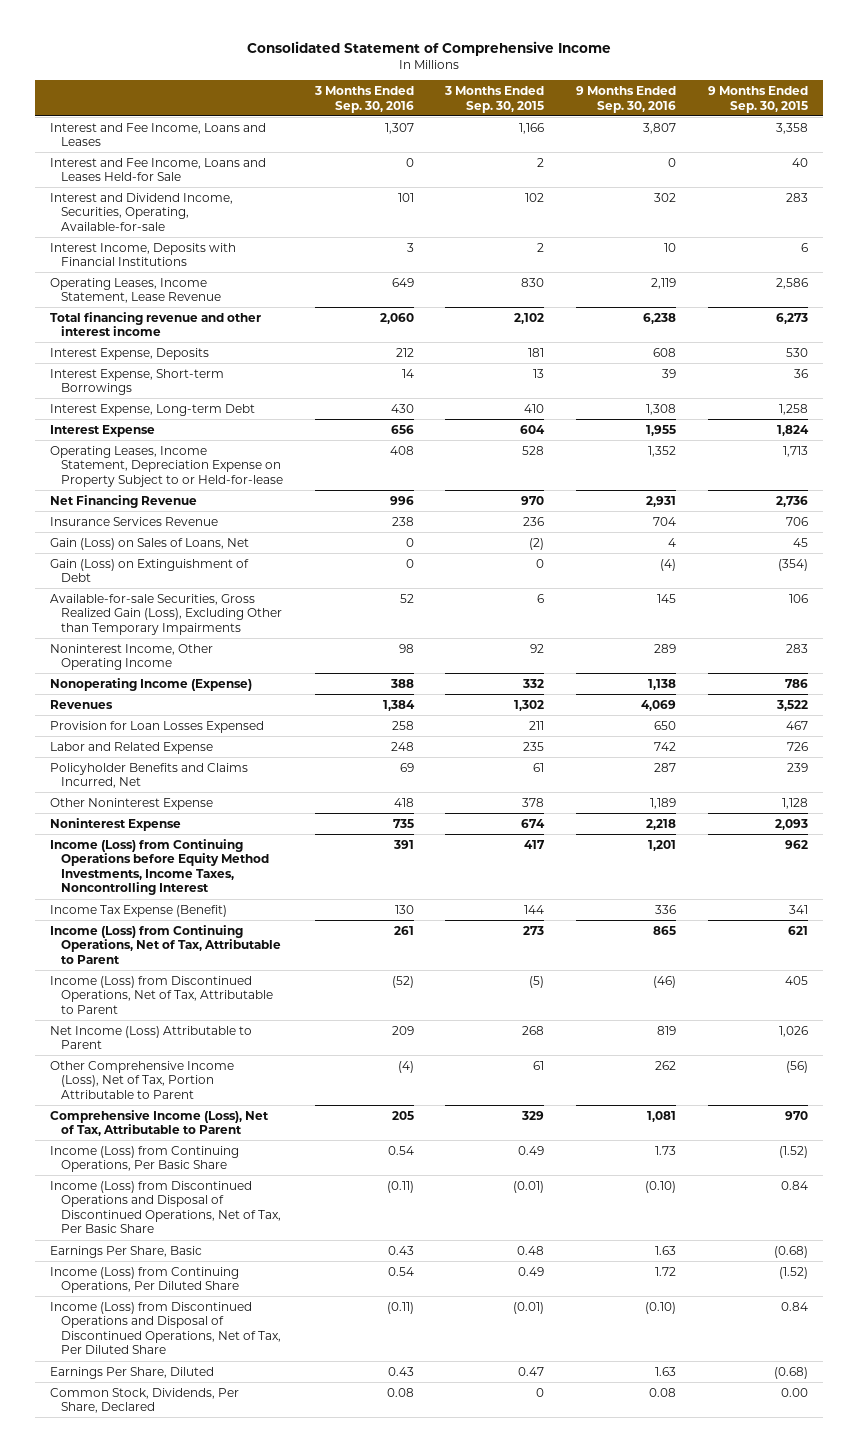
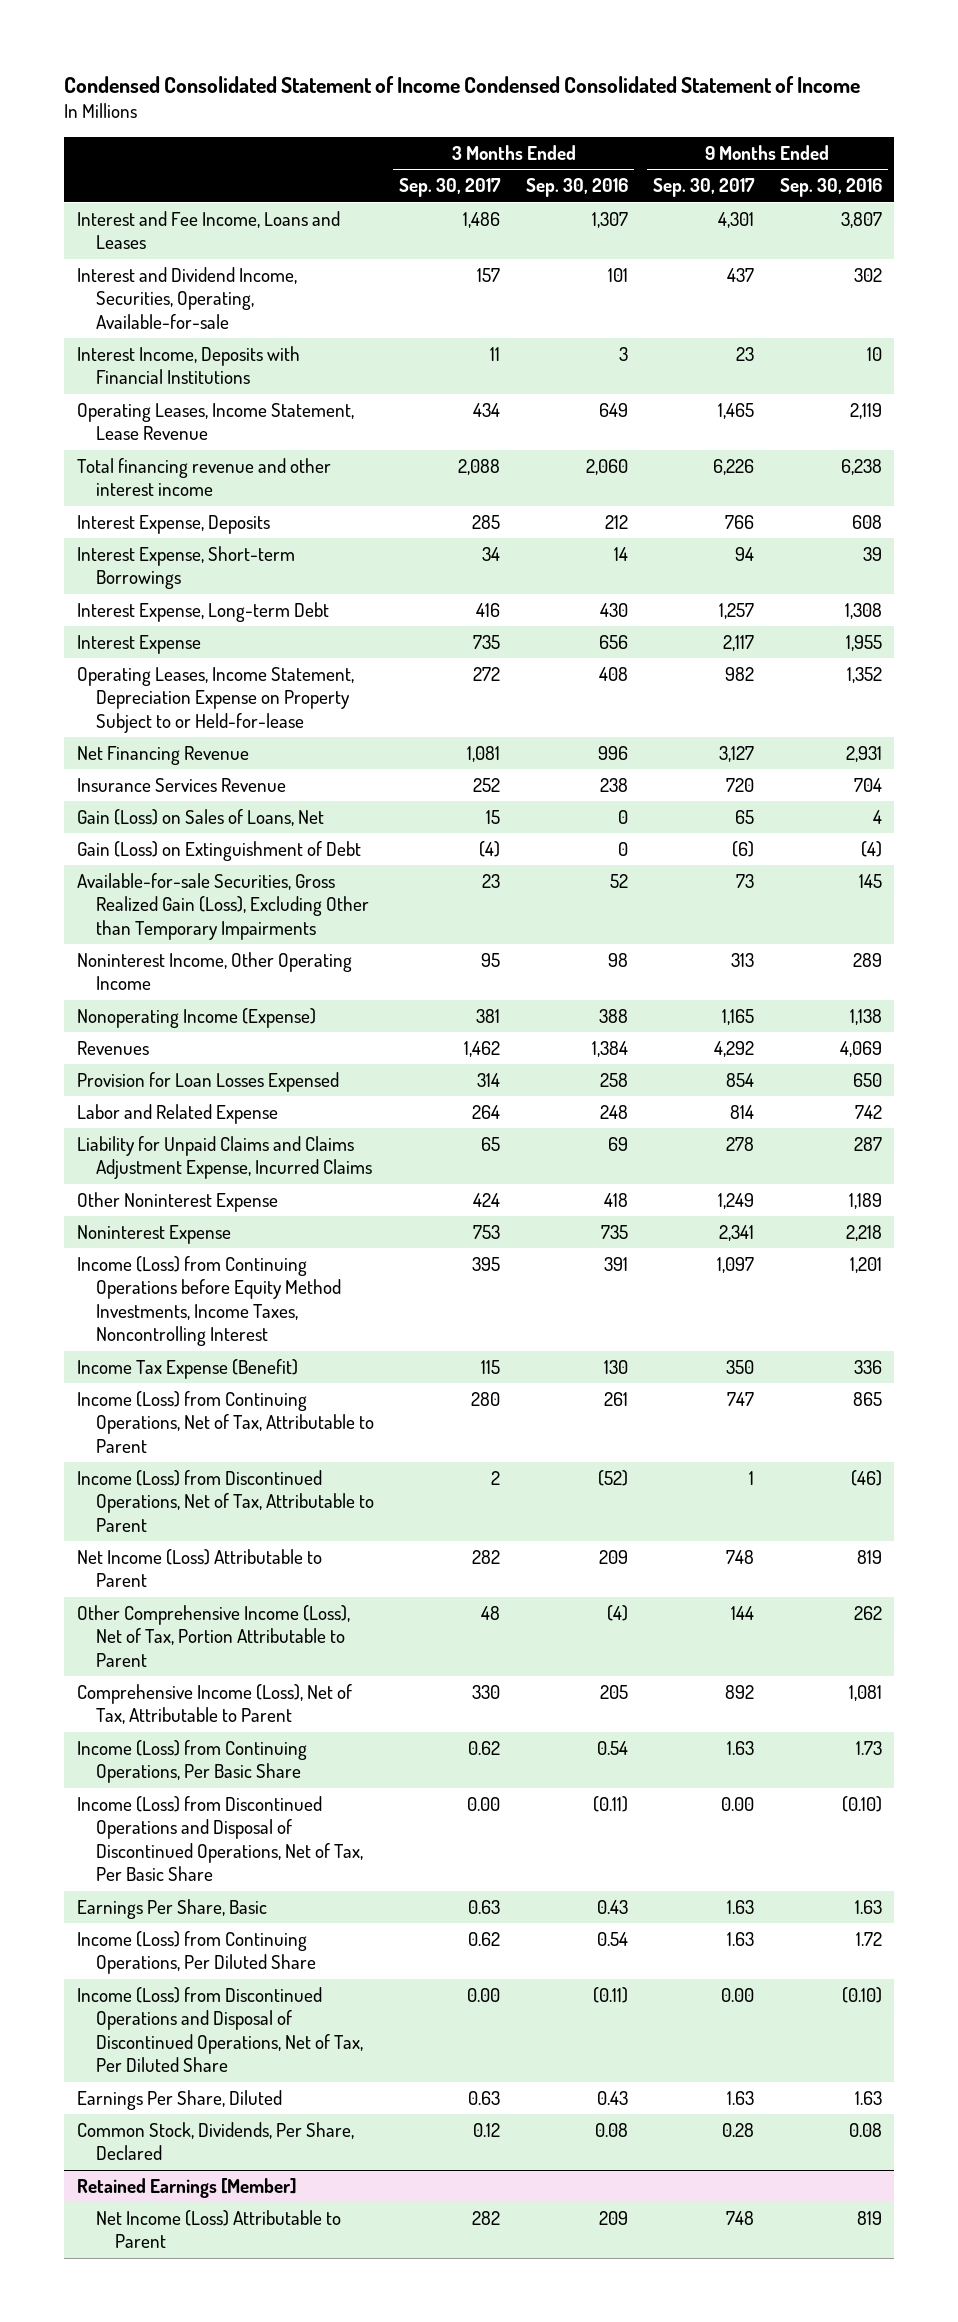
- Consolidated Statement of Comprehensive Income
+ Condensed Consolidated Statement of Income Condensed Consolidated Statement of Income
- | 3 Months Ended Sep. 30, 2016 | 3 Months Ended Sep. 30, 2015 | 9 Months Ended Sep. 30, 2016 | 9 Months Ended Sep. 30, 2015
+ | 3 Months Ended Sep. 30, 2017 | 3 Months Ended Sep. 30, 2016 | 9 Months Ended Sep. 30, 2017 | 9 Months Ended Sep. 30, 2016
- Interest and Fee Income, Loans and Leases Held-for Sale | 0 | 2 | 0 | 40
- Policyholder Benefits and Claims Incurred, Net | 69 | 61 | 287 | 239
+ Liability for Unpaid Claims and Claims Adjustment Expense, Incurred Claims | 65 | 69 | 278 | 287
+ Retained Earnings [Member]
+ Net Income (Loss) Attributable to Parent | 282 | 209 | 748 | 819

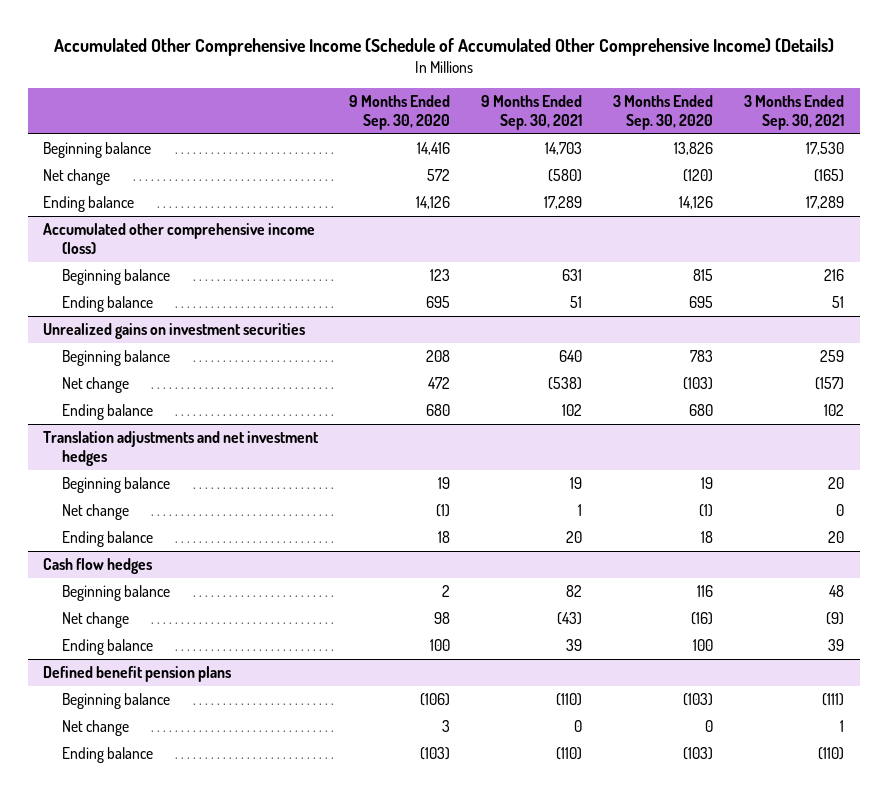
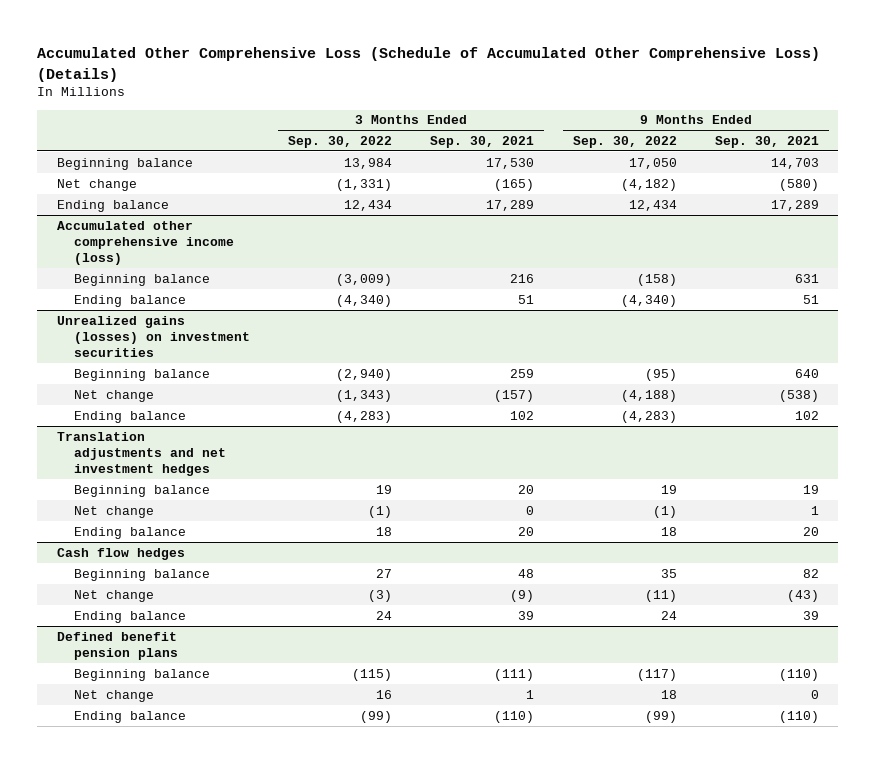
- Accumulated Other Comprehensive Income (Schedule of Accumulated Other Comprehensive Income) (Details)
+ Accumulated Other Comprehensive Loss (Schedule of Accumulated Other Comprehensive Loss) (Details)
- | 9 Months Ended Sep. 30, 2020 | 9 Months Ended Sep. 30, 2021 | 3 Months Ended Sep. 30, 2020 | 3 Months Ended Sep. 30, 2021
+ | 3 Months Ended Sep. 30, 2022 | 3 Months Ended Sep. 30, 2021 | 9 Months Ended Sep. 30, 2022 | 9 Months Ended Sep. 30, 2021
- Unrealized gains on investment securities
+ Unrealized gains (losses) on investment securities

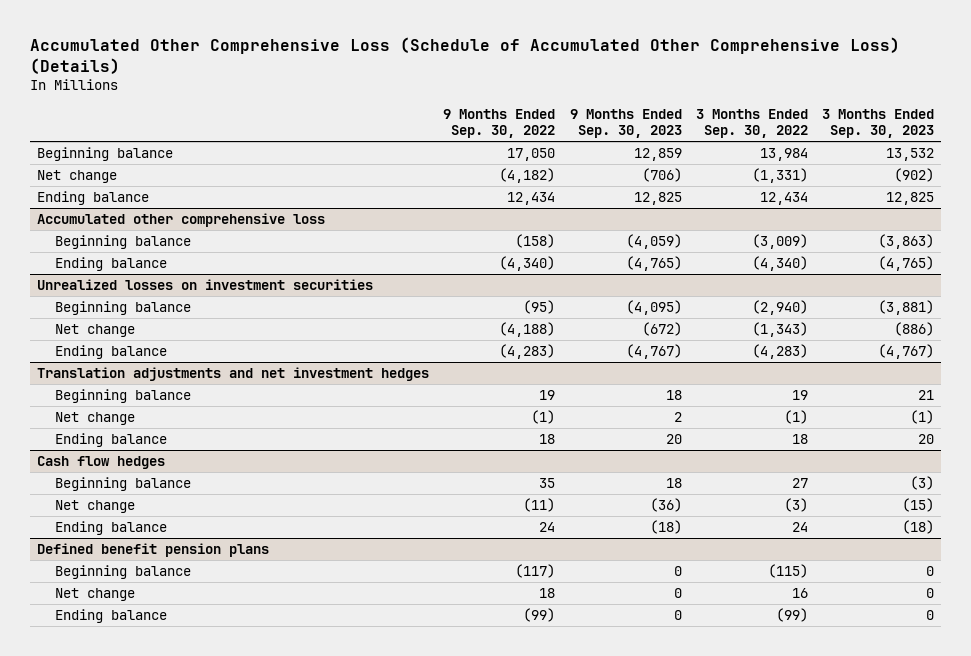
- | 3 Months Ended Sep. 30, 2022 | 3 Months Ended Sep. 30, 2021 | 9 Months Ended Sep. 30, 2022 | 9 Months Ended Sep. 30, 2021
+ | 9 Months Ended Sep. 30, 2022 | 9 Months Ended Sep. 30, 2023 | 3 Months Ended Sep. 30, 2022 | 3 Months Ended Sep. 30, 2023
- Accumulated other comprehensive income (loss)
+ Accumulated other comprehensive loss
- Unrealized gains (losses) on investment securities
+ Unrealized losses on investment securities

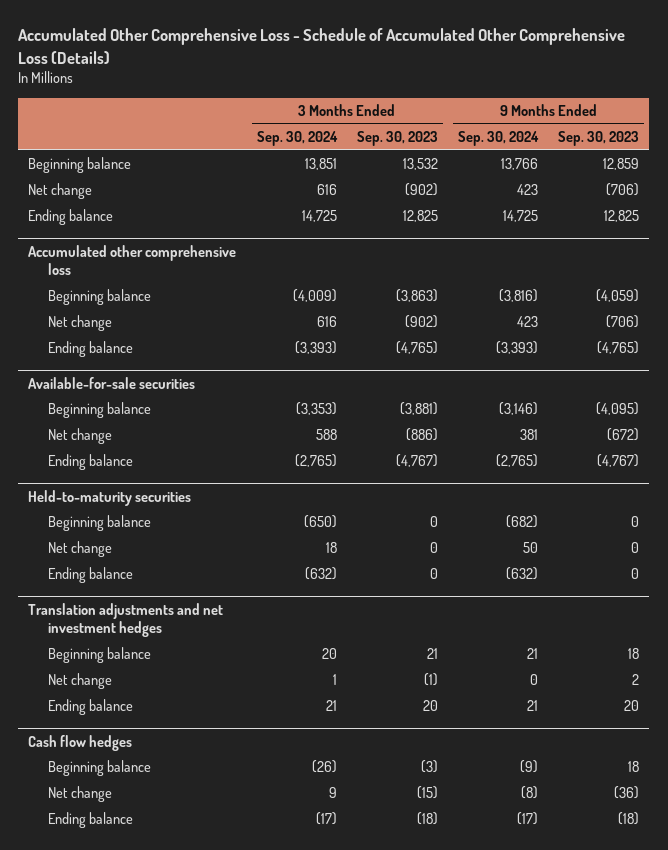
- Accumulated Other Comprehensive Loss (Schedule of Accumulated Other Comprehensive Loss) (Details)
+ Accumulated Other Comprehensive Loss - Schedule of Accumulated Other Comprehensive Loss (Details)
- | 9 Months Ended Sep. 30, 2022 | 9 Months Ended Sep. 30, 2023 | 3 Months Ended Sep. 30, 2022 | 3 Months Ended Sep. 30, 2023
+ | 3 Months Ended Sep. 30, 2024 | 3 Months Ended Sep. 30, 2023 | 9 Months Ended Sep. 30, 2024 | 9 Months Ended Sep. 30, 2023
@ Accumulated other comprehensive loss
+ Net change | 616 | (902) | 423 | (706)
- Unrealized losses on investment securities
+ Available-for-sale securities
+ Held-to-maturity securities
+ Beginning balance | (650) | 0 | (682) | 0
+ Net change | 18 | 0 | 50 | 0
+ Ending balance | (632) | 0 | (632) | 0
- Defined benefit pension plans
- Beginning balance | (117) | 0 | (115) | 0
- Net change | 18 | 0 | 16 | 0
- Ending balance | (99) | 0 | (99) | 0

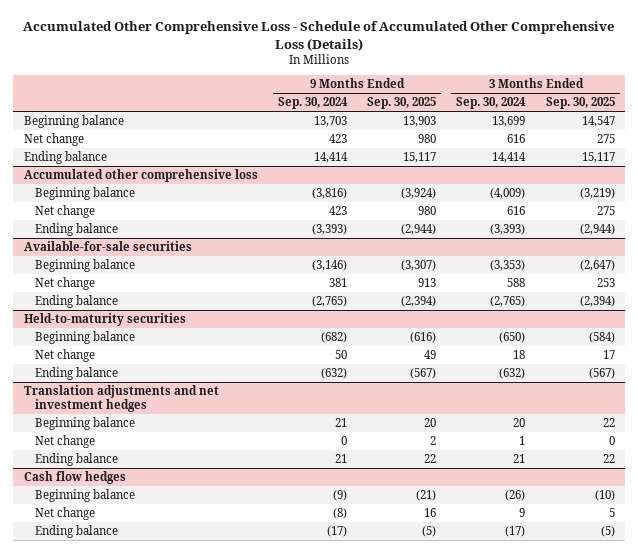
- | 3 Months Ended Sep. 30, 2024 | 3 Months Ended Sep. 30, 2023 | 9 Months Ended Sep. 30, 2024 | 9 Months Ended Sep. 30, 2023
+ | 9 Months Ended Sep. 30, 2024 | 9 Months Ended Sep. 30, 2025 | 3 Months Ended Sep. 30, 2024 | 3 Months Ended Sep. 30, 2025
- Beginning balance | 13,851 | 13,532 | 13,766 | 12,859
+ Beginning balance | 13,703 | 13,903 | 13,699 | 14,547
- Ending balance | 14,725 | 12,825 | 14,725 | 12,825
+ Ending balance | 14,414 | 15,117 | 14,414 | 15,117

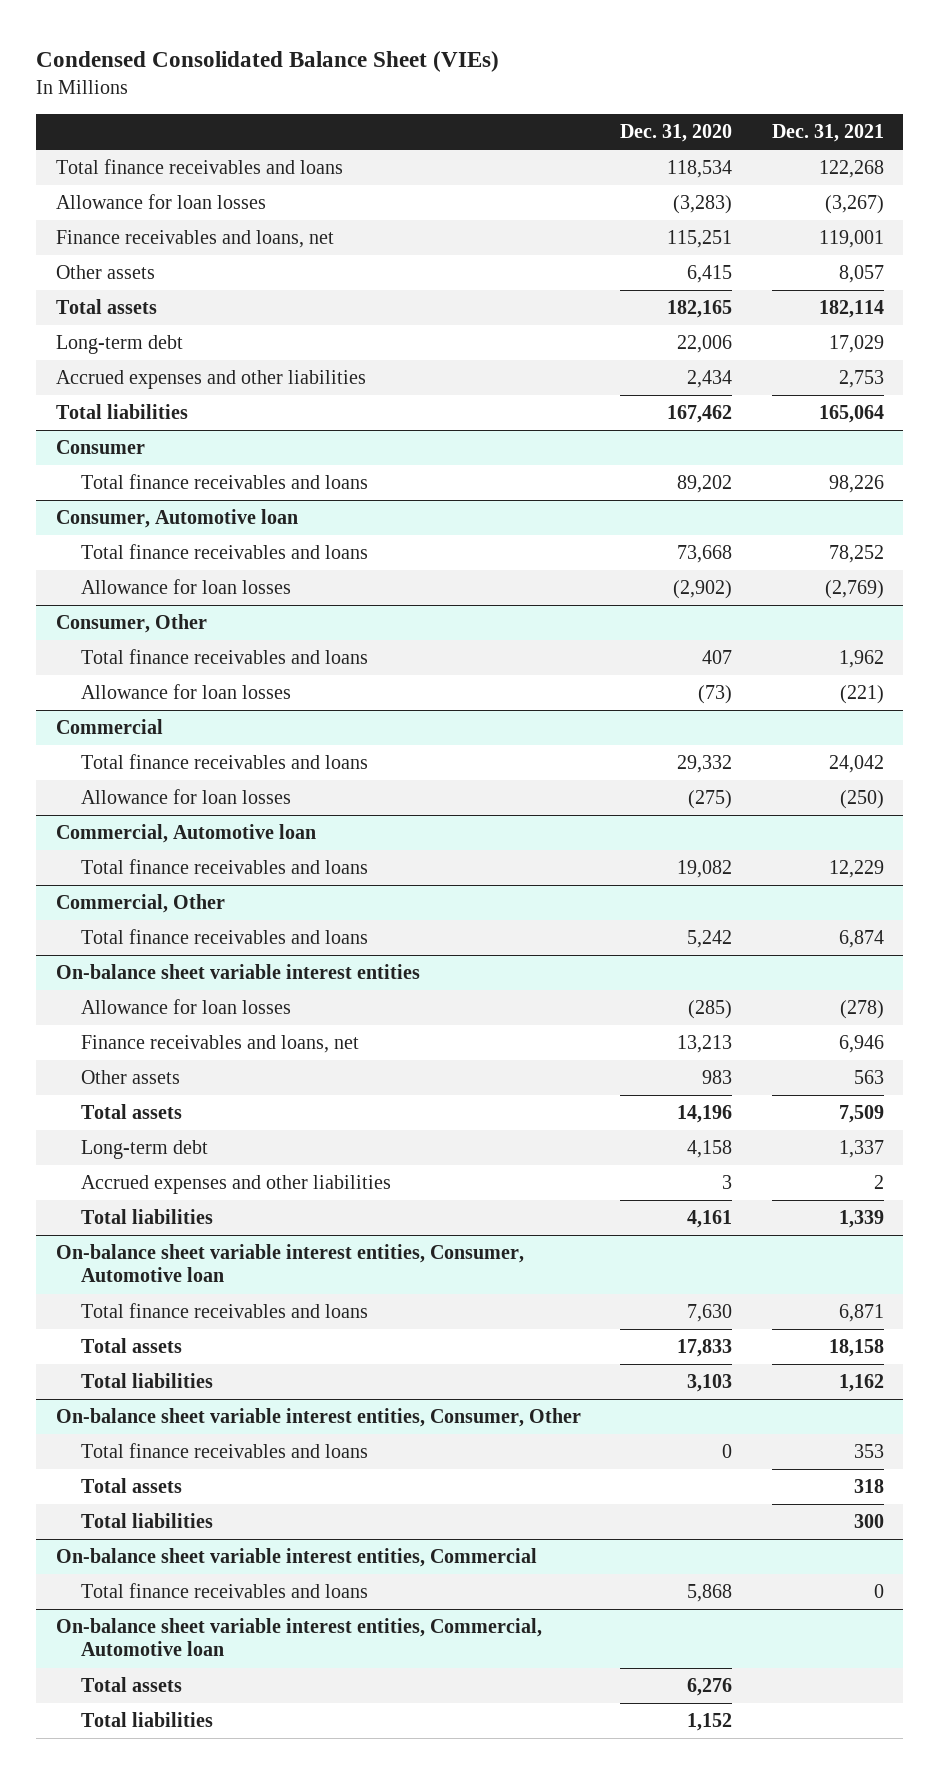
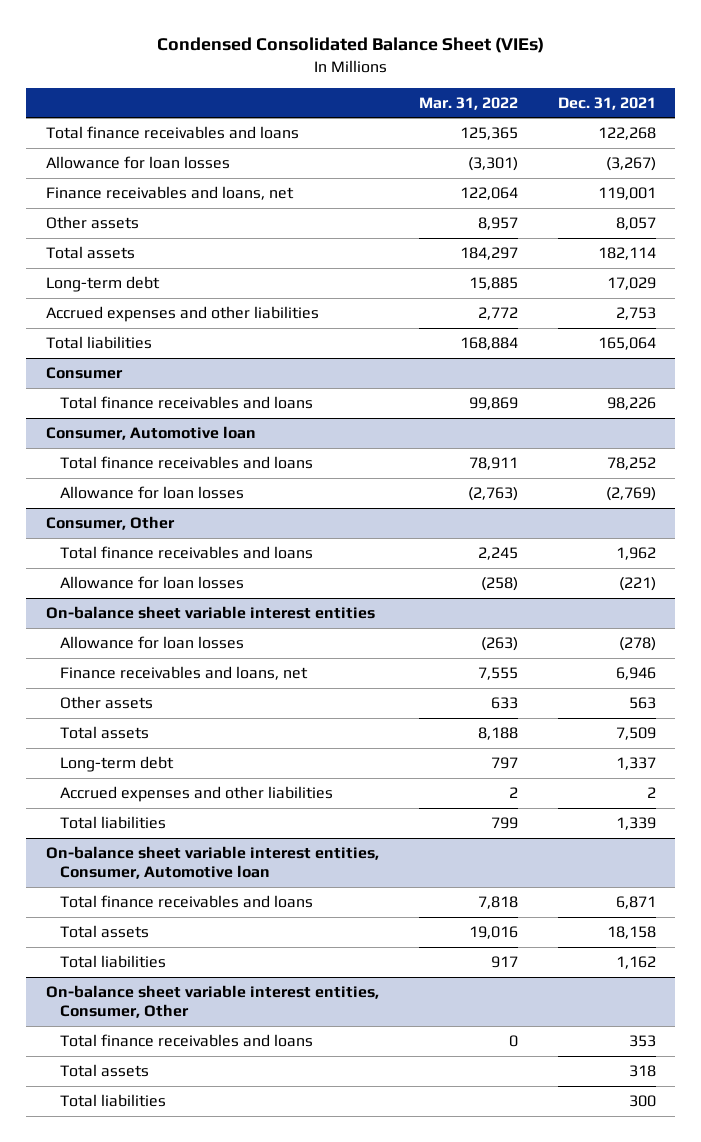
- | Dec. 31, 2020 | Dec. 31, 2021
+ | Mar. 31, 2022 | Dec. 31, 2021
- Commercial
- Total finance receivables and loans | 29,332 | 24,042
- Allowance for loan losses | (275) | (250)
- Commercial, Automotive loan
- Total finance receivables and loans | 19,082 | 12,229
- Commercial, Other
- Total finance receivables and loans | 5,242 | 6,874
- On-balance sheet variable interest entities, Commercial
- Total finance receivables and loans | 5,868 | 0
- On-balance sheet variable interest entities, Commercial, Automotive loan
- Total assets | 6,276 |
- Total liabilities | 1,152 |

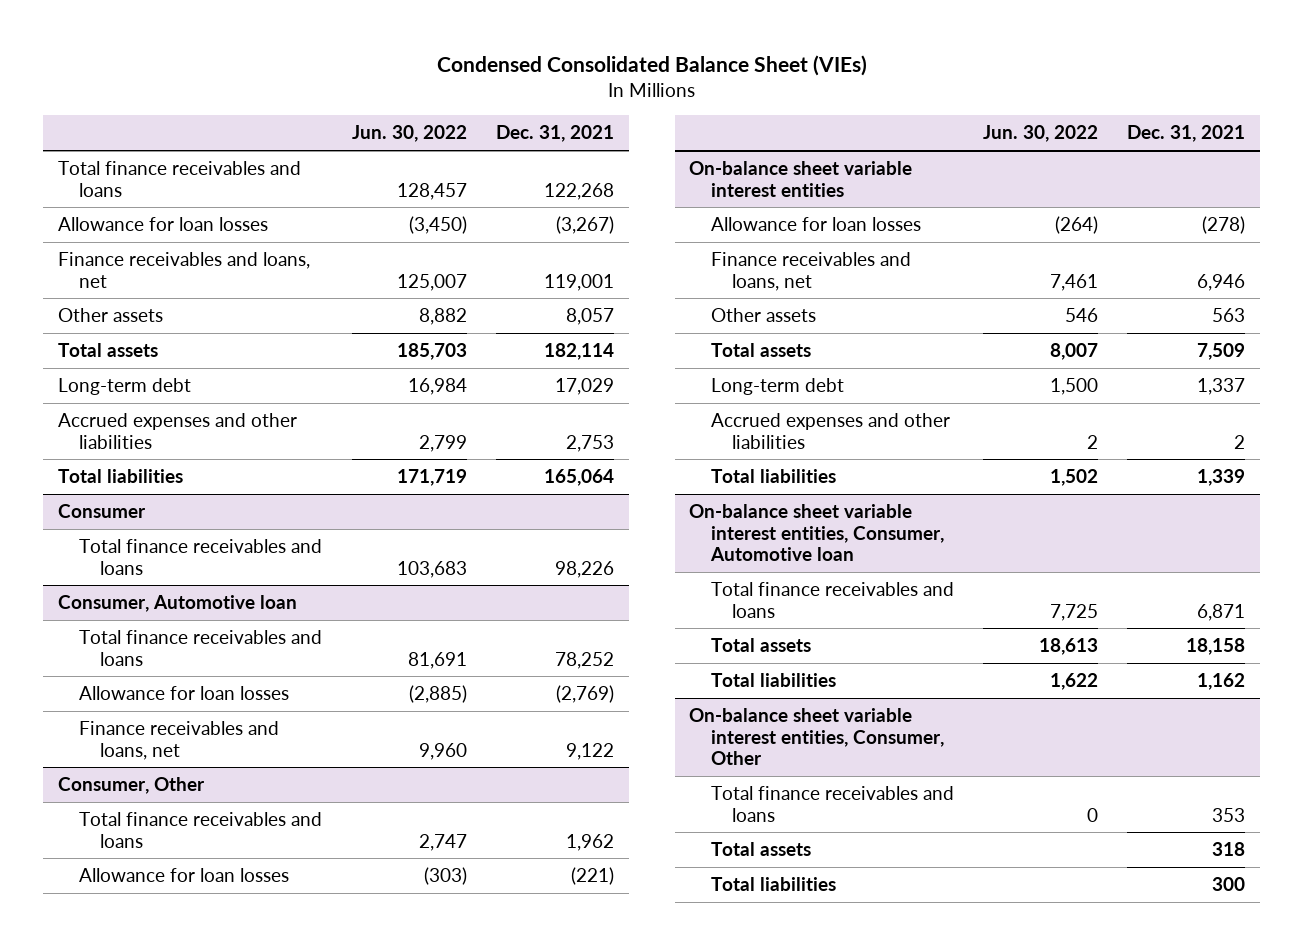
- | Mar. 31, 2022 | Dec. 31, 2021
+ | Jun. 30, 2022 | Dec. 31, 2021
@ Consumer, Automotive loan
+ Finance receivables and loans, net | 9,960 | 9,122

